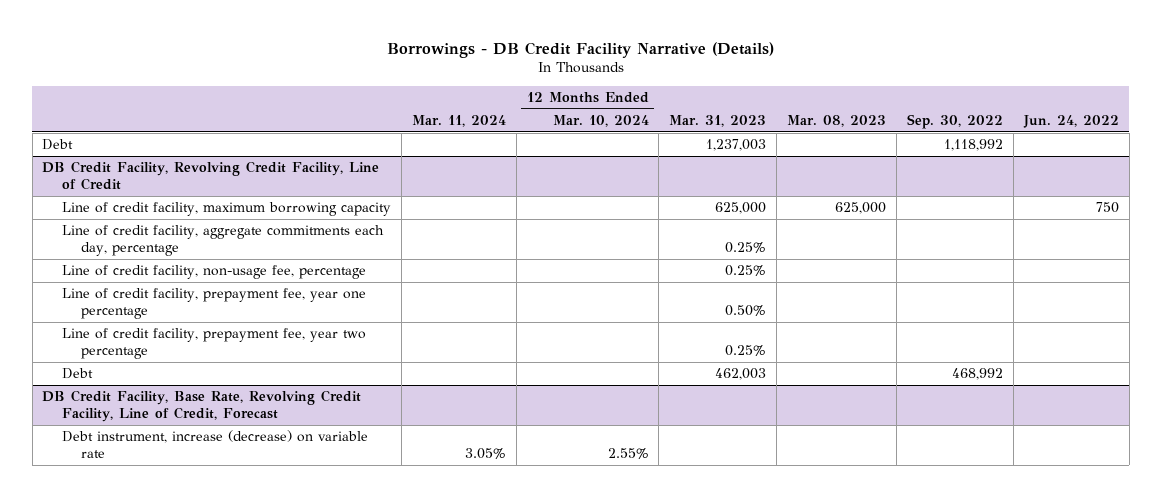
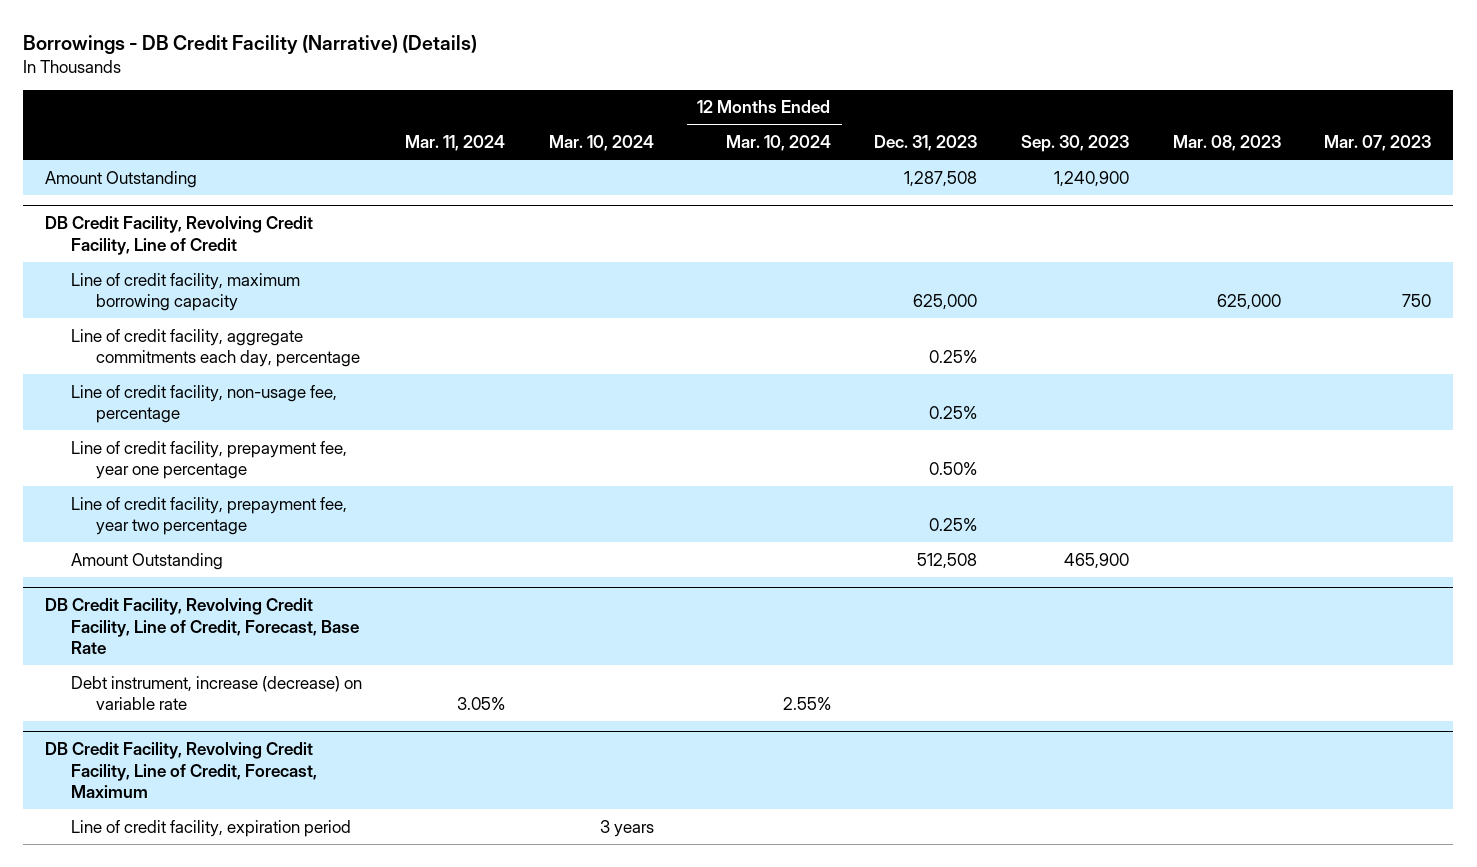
- Borrowings - DB Credit Facility Narrative (Details)
+ Borrowings - DB Credit Facility (Narrative) (Details)
- | Mar. 11, 2024 | 12 Months Ended Mar. 10, 2024 | Mar. 31, 2023 | Mar. 08, 2023 | Sep. 30, 2022 | Jun. 24, 2022
+ | Mar. 11, 2024 | Mar. 10, 2024 | 12 Months Ended Mar. 10, 2024 | Dec. 31, 2023 | Sep. 30, 2023 | Mar. 08, 2023 | Mar. 07, 2023
- Debt | | | 1,237,003 | | 1,118,992 |
+ Amount Outstanding | | | | 1,287,508 | 1,240,900 | |
@ DB Credit Facility, Revolving Credit Facility, Line of Credit
- Debt | | | 462,003 | | 468,992 |
- DB Credit Facility, Base Rate, Revolving Credit Facility, Line of Credit, Forecast
@ DB Credit Facility, Revolving Credit Facility, Line of Credit
+ Amount Outstanding | | | | 512,508 | 465,900 | |
+ DB Credit Facility, Revolving Credit Facility, Line of Credit, Forecast, Base Rate
+ DB Credit Facility, Revolving Credit Facility, Line of Credit, Forecast, Maximum
+ Line of credit facility, expiration period | | 3 years | | | | |

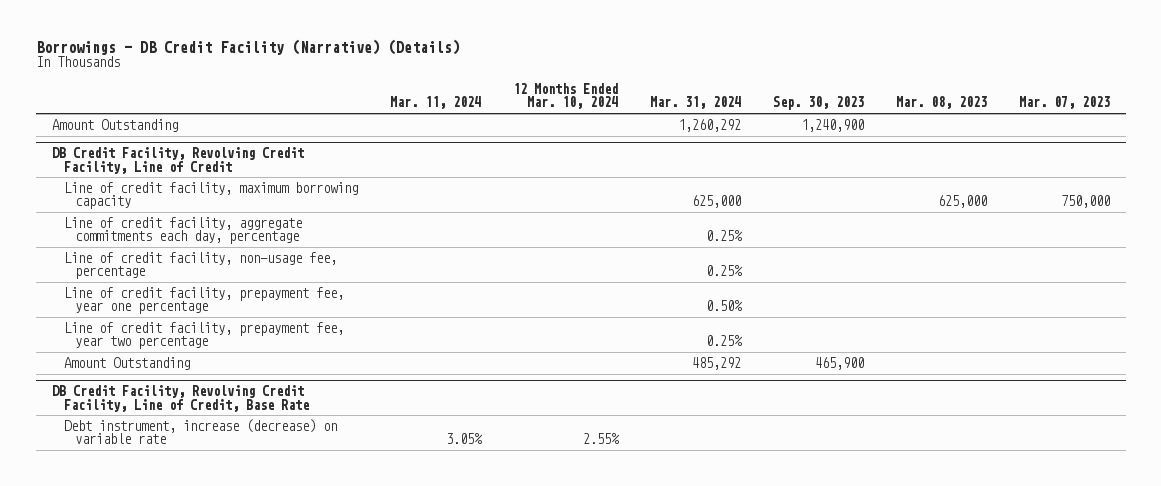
- | Mar. 11, 2024 | Mar. 10, 2024 | 12 Months Ended Mar. 10, 2024 | Dec. 31, 2023 | Sep. 30, 2023 | Mar. 08, 2023 | Mar. 07, 2023
+ | Mar. 11, 2024 | 12 Months Ended Mar. 10, 2024 | Mar. 31, 2024 | Sep. 30, 2023 | Mar. 08, 2023 | Mar. 07, 2023
@ DB Credit Facility, Revolving Credit Facility, Line of Credit
- Line of credit facility, maximum borrowing capacity | | | | 625,000 | | 625,000 | 750
+ Line of credit facility, maximum borrowing capacity | | | 625,000 | | 625,000 | 750,000
- DB Credit Facility, Revolving Credit Facility, Line of Credit, Forecast, Base Rate
+ DB Credit Facility, Revolving Credit Facility, Line of Credit, Base Rate
- DB Credit Facility, Revolving Credit Facility, Line of Credit, Forecast, Maximum
- Line of credit facility, expiration period | | 3 years | | | | |

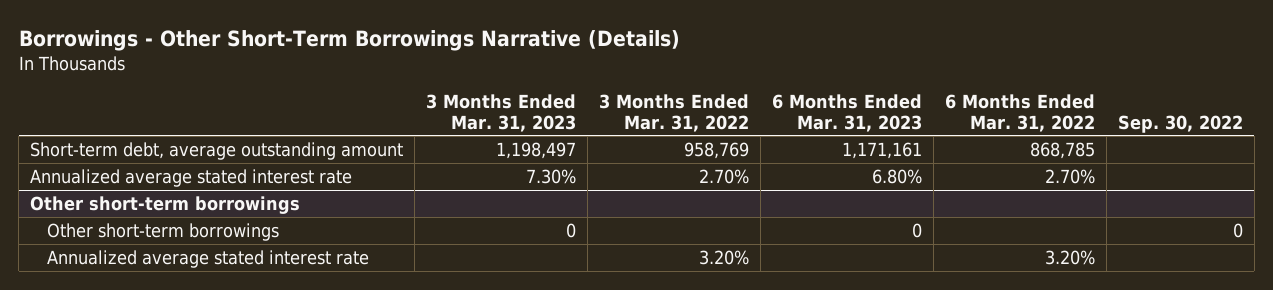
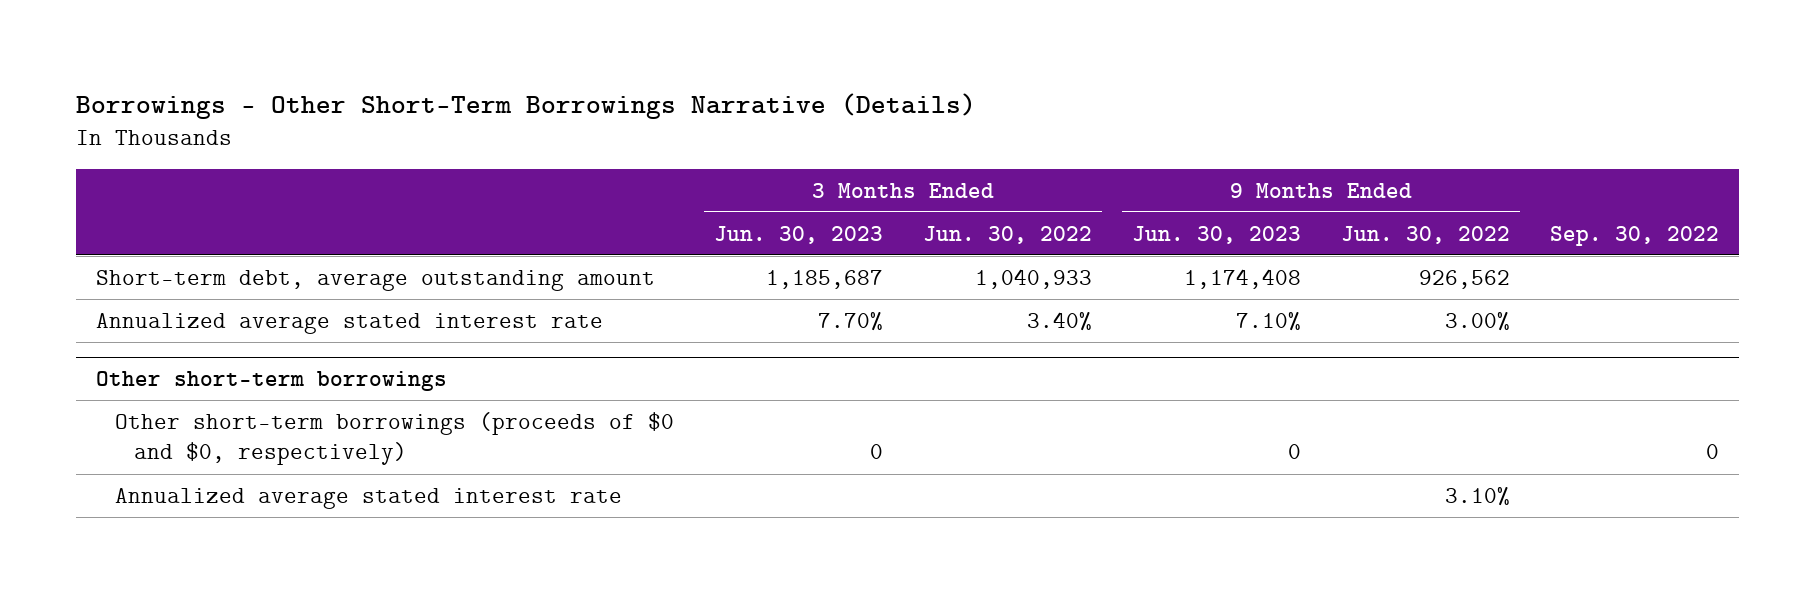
- | 3 Months Ended Mar. 31, 2023 | 3 Months Ended Mar. 31, 2022 | 6 Months Ended Mar. 31, 2023 | 6 Months Ended Mar. 31, 2022 | Sep. 30, 2022
+ | 3 Months Ended Jun. 30, 2023 | 3 Months Ended Jun. 30, 2022 | 9 Months Ended Jun. 30, 2023 | 9 Months Ended Jun. 30, 2022 | Sep. 30, 2022
@ Other short-term borrowings
- Other short-term borrowings | 0 | | 0 | | 0
+ Other short-term borrowings (proceeds of $0 and $0, respectively) | 0 | | 0 | | 0

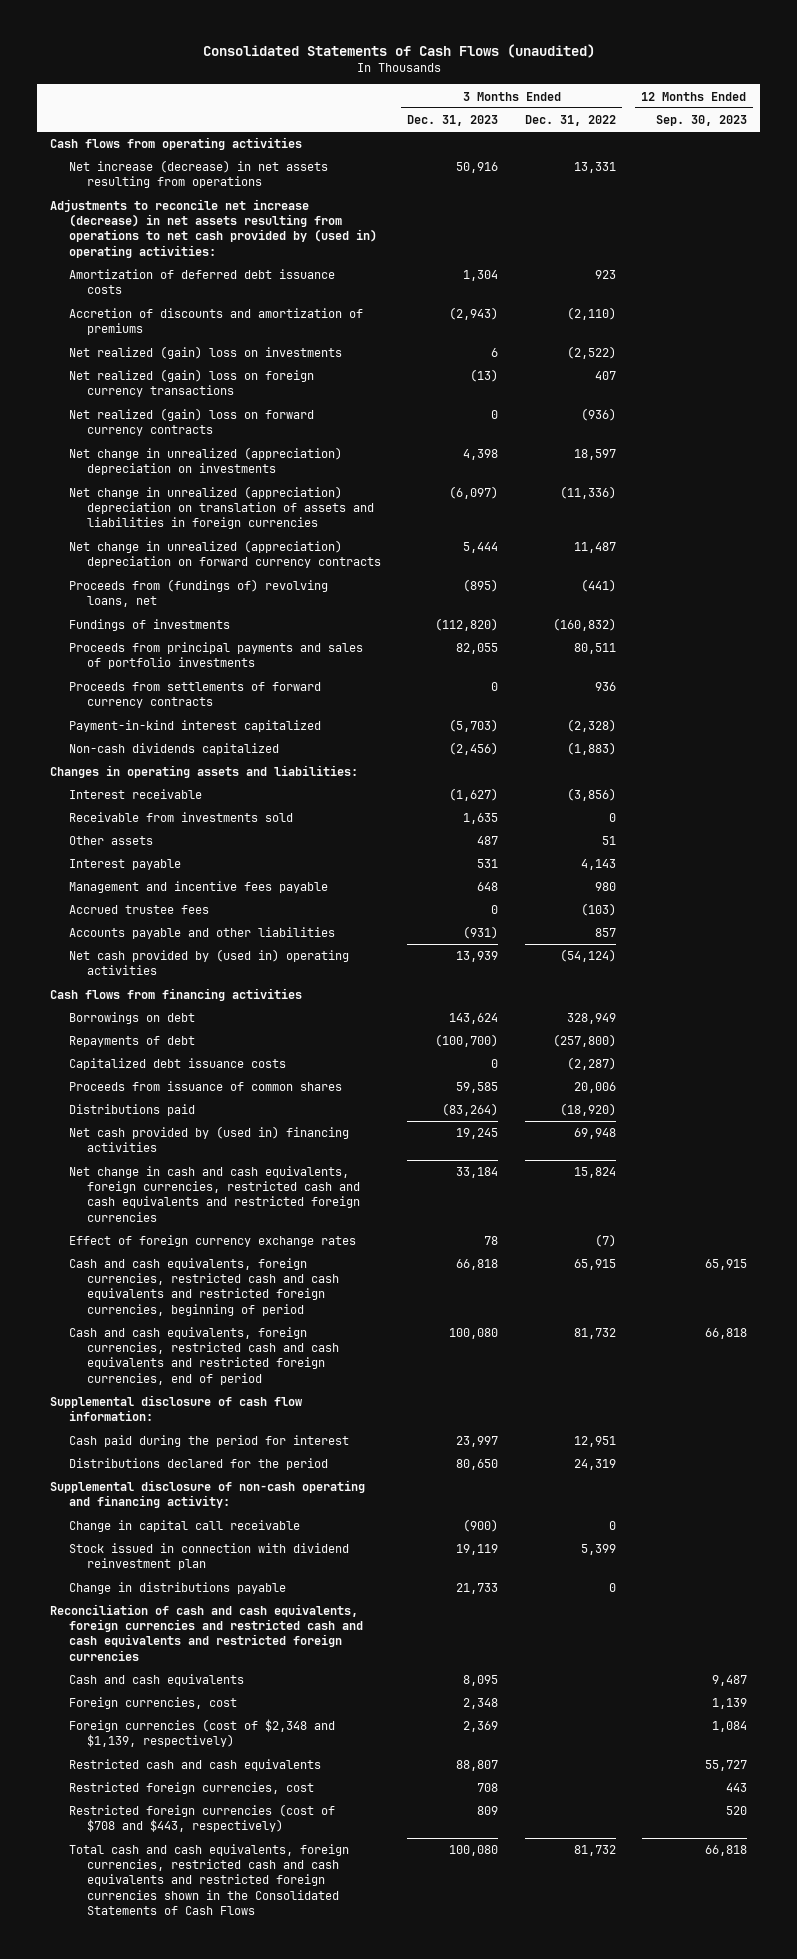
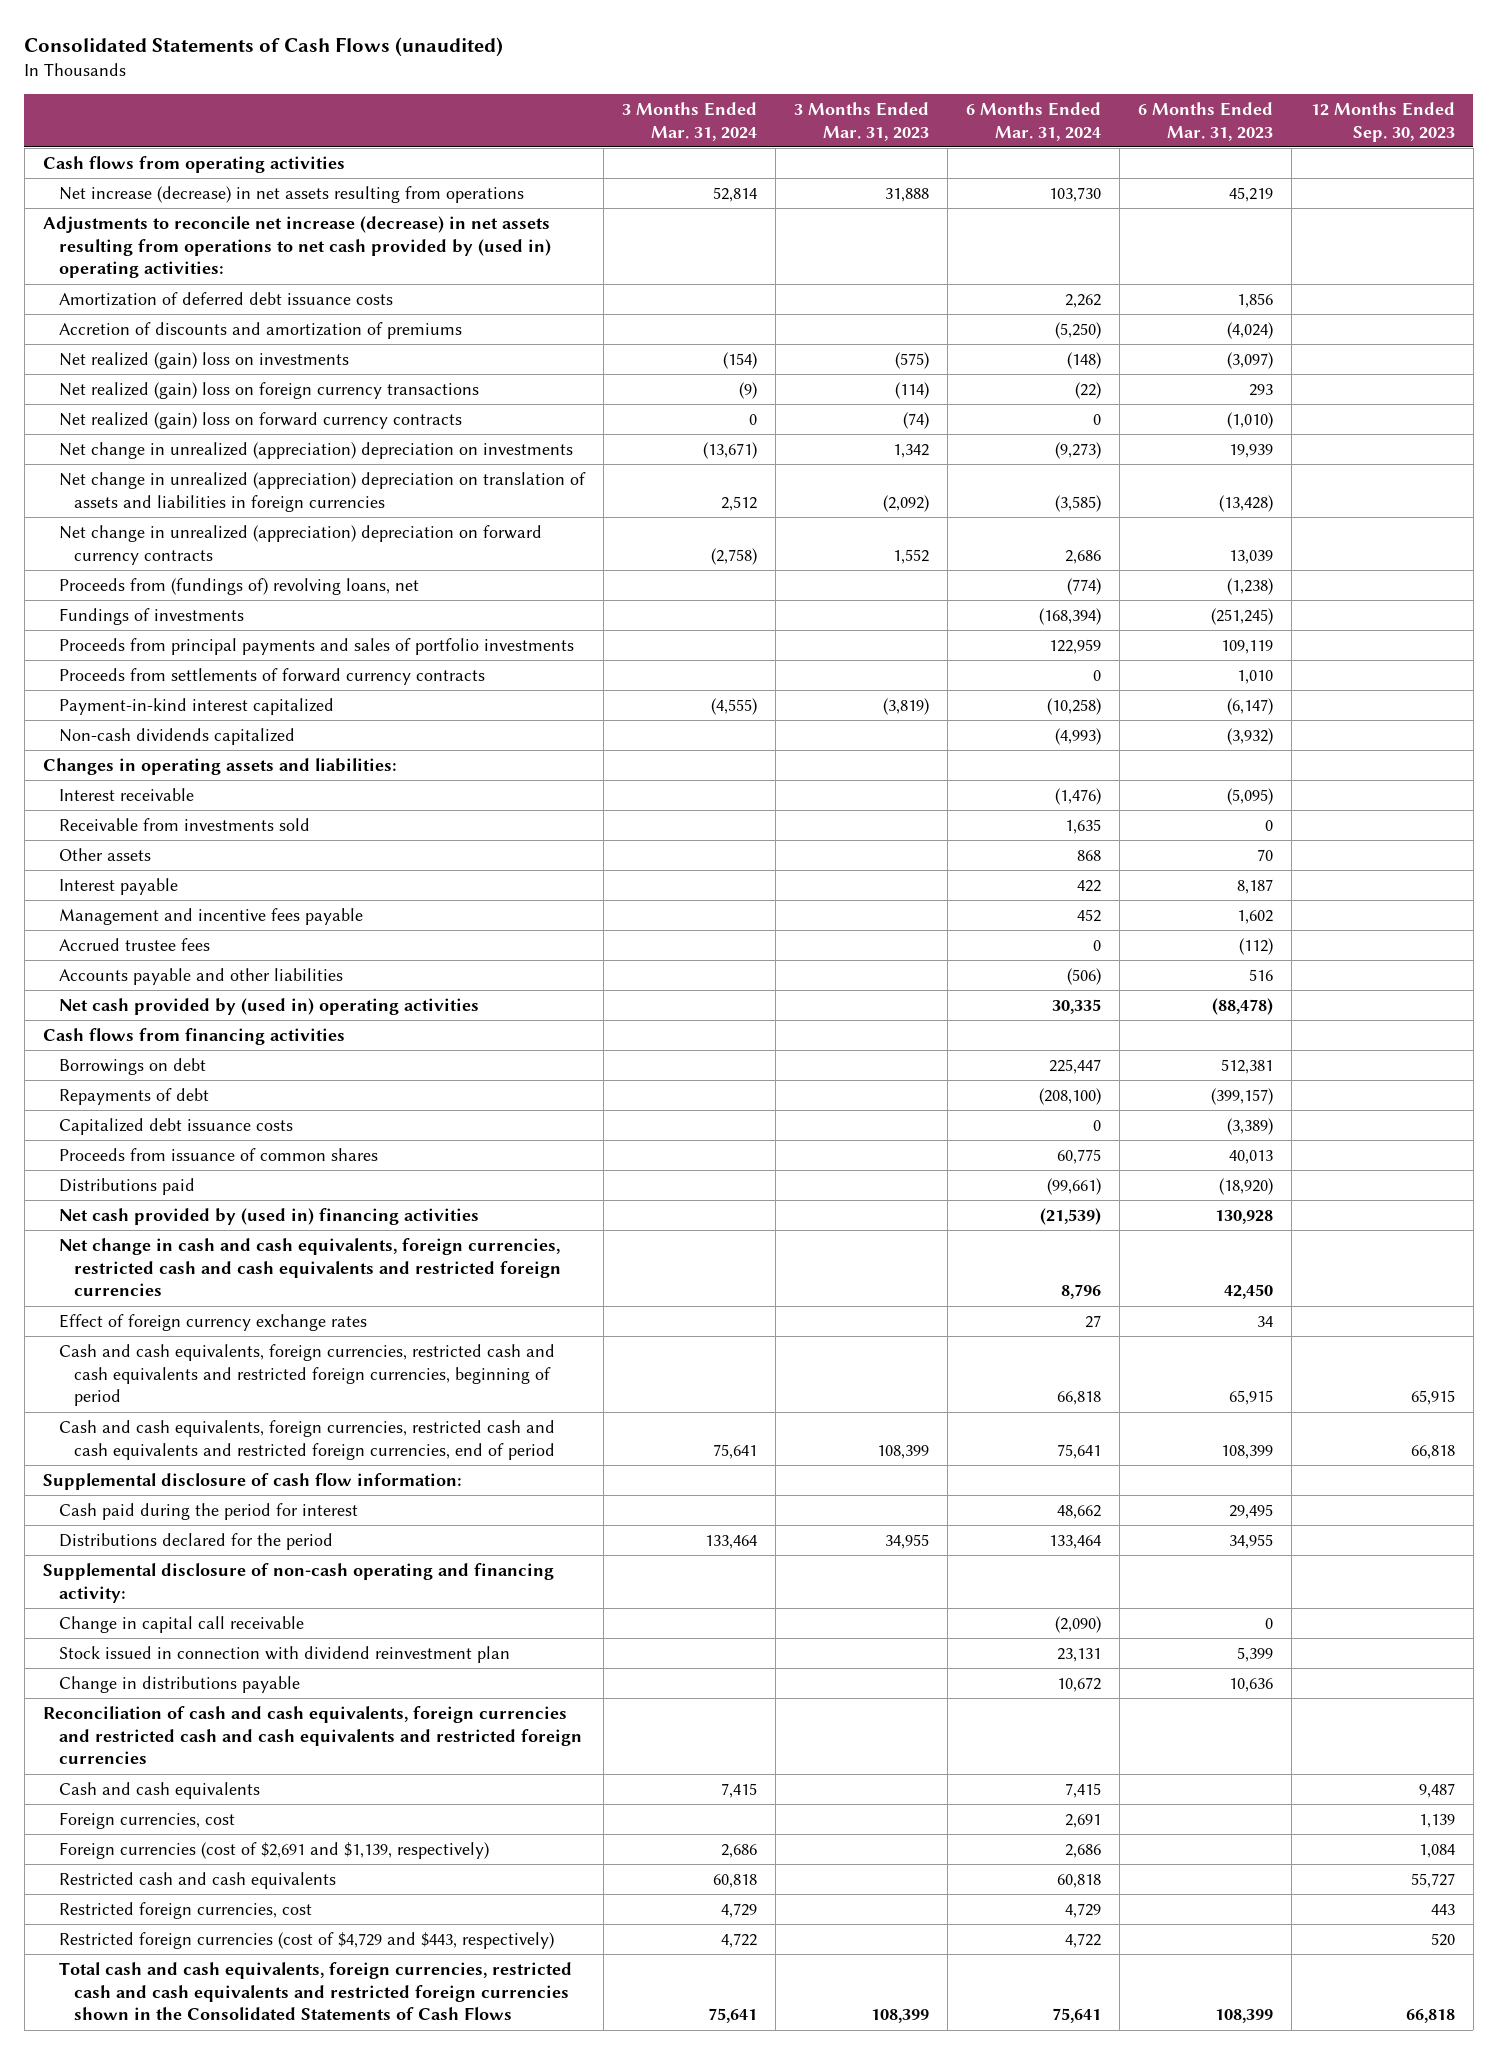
- | 3 Months Ended Dec. 31, 2023 | 3 Months Ended Dec. 31, 2022 | 12 Months Ended Sep. 30, 2023
+ | 3 Months Ended Mar. 31, 2024 | 3 Months Ended Mar. 31, 2023 | 6 Months Ended Mar. 31, 2024 | 6 Months Ended Mar. 31, 2023 | 12 Months Ended Sep. 30, 2023
- Foreign currencies (cost of $2,348 and $1,139, respectively) | 2,369 | | 1,084
+ Foreign currencies (cost of $2,691 and $1,139, respectively) | 2,686 | | 2,686 | | 1,084
- Restricted foreign currencies (cost of $708 and $443, respectively) | 809 | | 520
+ Restricted foreign currencies (cost of $4,729 and $443, respectively) | 4,722 | | 4,722 | | 520

